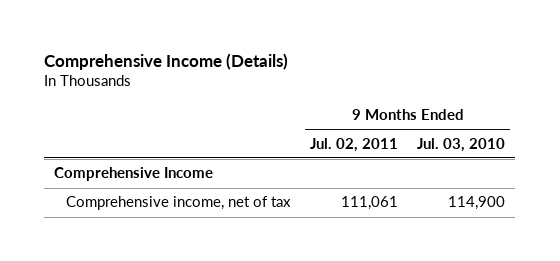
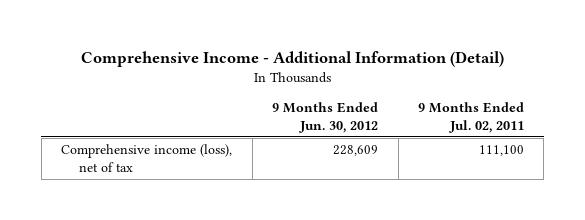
- Comprehensive Income (Details)
+ Comprehensive Income - Additional Information (Detail)
- | 9 Months Ended Jul. 02, 2011 | 9 Months Ended Jul. 03, 2010
+ | 9 Months Ended Jun. 30, 2012 | 9 Months Ended Jul. 02, 2011
- Comprehensive Income
- Comprehensive income, net of tax | 111,061 | 114,900
+ Comprehensive income (loss), net of tax | 228,609 | 111,100

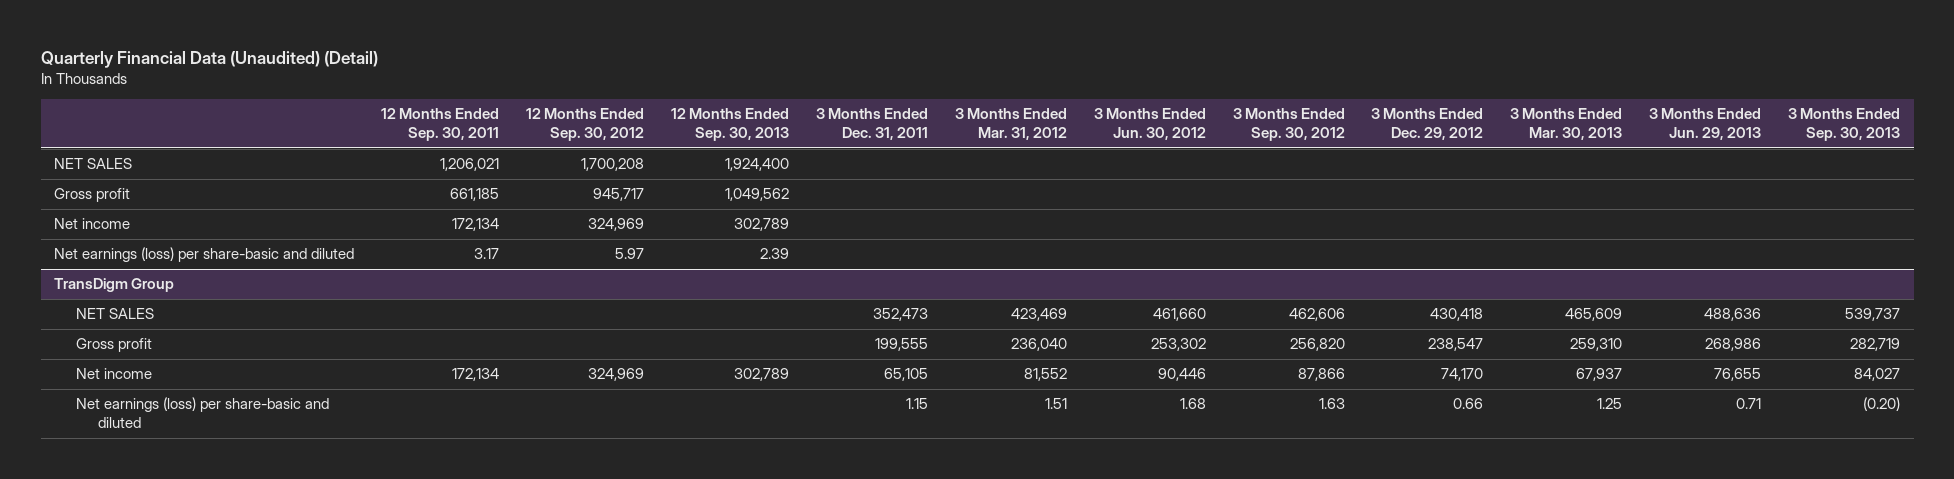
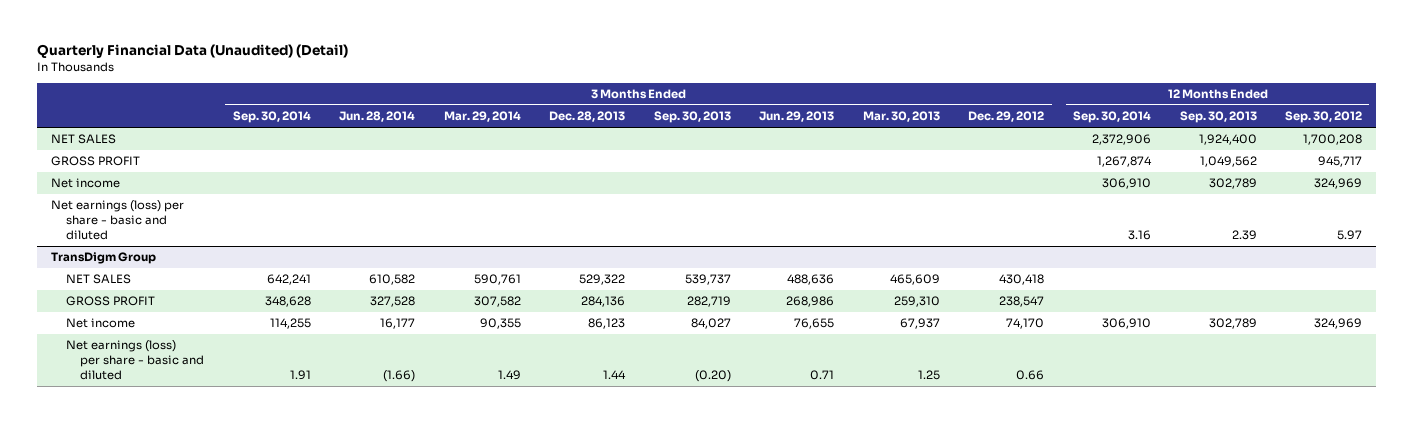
- | 12 Months Ended Sep. 30, 2011 | 12 Months Ended Sep. 30, 2012 | 12 Months Ended Sep. 30, 2013 | 3 Months Ended Dec. 31, 2011 | 3 Months Ended Mar. 31, 2012 | 3 Months Ended Jun. 30, 2012 | 3 Months Ended Sep. 30, 2012 | 3 Months Ended Dec. 29, 2012 | 3 Months Ended Mar. 30, 2013 | 3 Months Ended Jun. 29, 2013 | 3 Months Ended Sep. 30, 2013
+ | 3 Months Ended Sep. 30, 2014 | 3 Months Ended Jun. 28, 2014 | 3 Months Ended Mar. 29, 2014 | 3 Months Ended Dec. 28, 2013 | 3 Months Ended Sep. 30, 2013 | 3 Months Ended Jun. 29, 2013 | 3 Months Ended Mar. 30, 2013 | 3 Months Ended Dec. 29, 2012 | 12 Months Ended Sep. 30, 2014 | 12 Months Ended Sep. 30, 2013 | 12 Months Ended Sep. 30, 2012
- Gross profit | 661,185 | 945,717 | 1,049,562 | | | | | | | |
+ GROSS PROFIT | | | | | | | | | 1,267,874 | 1,049,562 | 945,717
- Net earnings (loss) per share-basic and diluted | 3.17 | 5.97 | 2.39 | | | | | | | |
+ Net earnings (loss) per share - basic and diluted | | | | | | | | | 3.16 | 2.39 | 5.97
@ TransDigm Group
- Gross profit | | | | 199,555 | 236,040 | 253,302 | 256,820 | 238,547 | 259,310 | 268,986 | 282,719
+ GROSS PROFIT | 348,628 | 327,528 | 307,582 | 284,136 | 282,719 | 268,986 | 259,310 | 238,547 | | |
- Net earnings (loss) per share-basic and diluted | | | | 1.15 | 1.51 | 1.68 | 1.63 | 0.66 | 1.25 | 0.71 | (0.20)
+ Net earnings (loss) per share - basic and diluted | 1.91 | (1.66) | 1.49 | 1.44 | (0.20) | 0.71 | 1.25 | 0.66 | | |

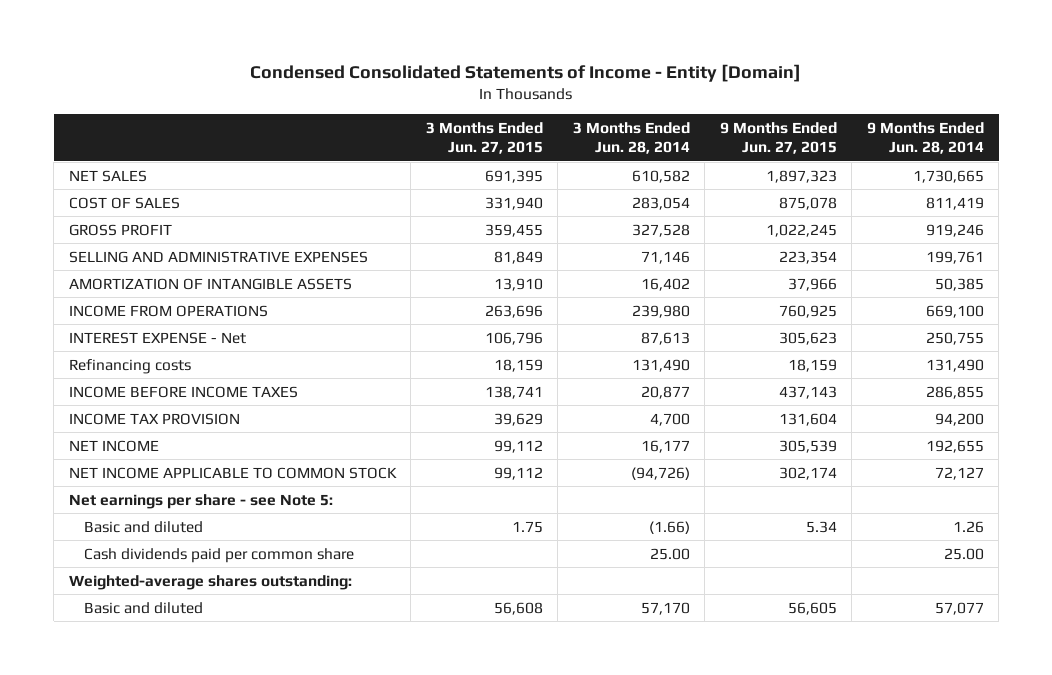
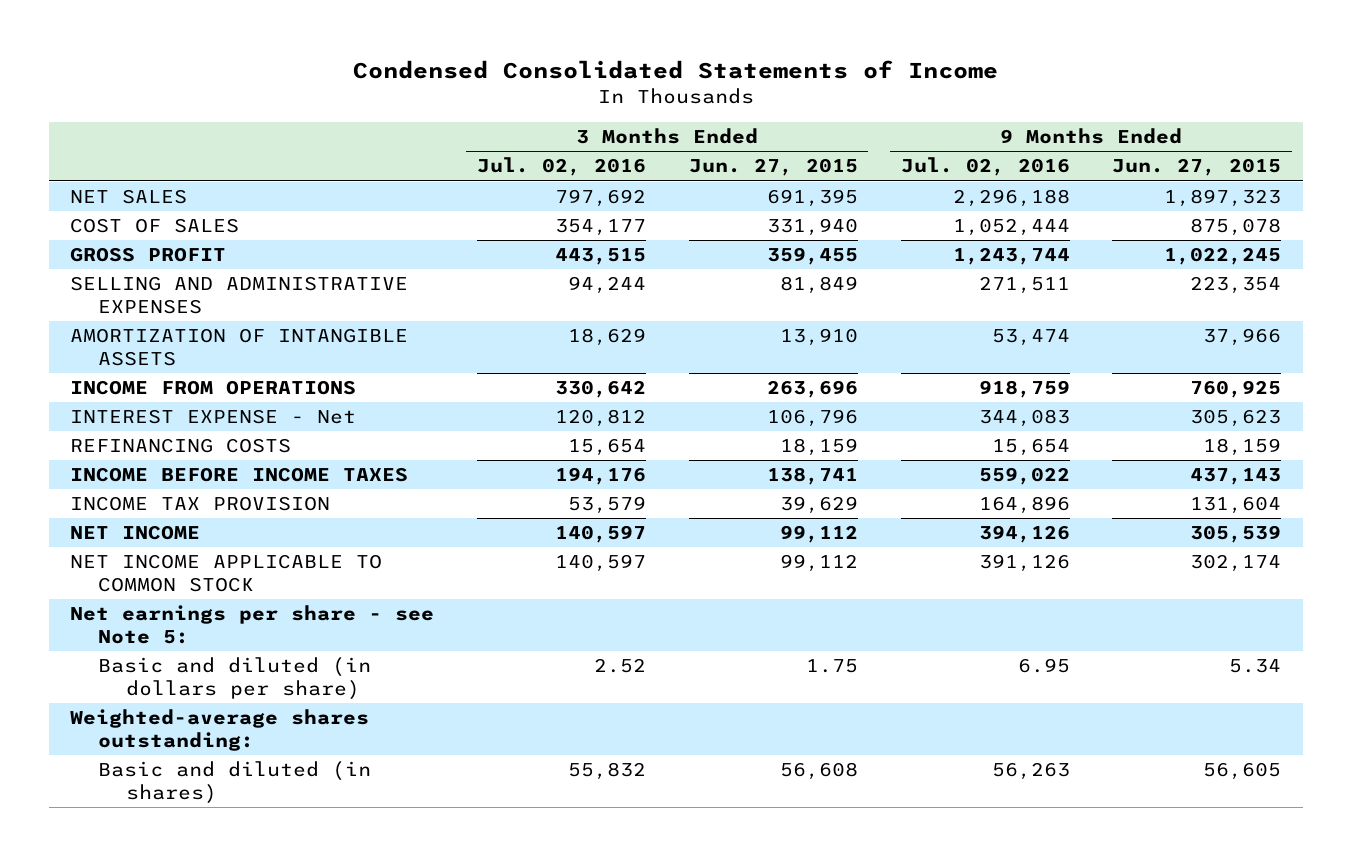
- Condensed Consolidated Statements of Income - Entity [Domain]
+ Condensed Consolidated Statements of Income
- | 3 Months Ended Jun. 27, 2015 | 3 Months Ended Jun. 28, 2014 | 9 Months Ended Jun. 27, 2015 | 9 Months Ended Jun. 28, 2014
+ | 3 Months Ended Jul. 02, 2016 | 3 Months Ended Jun. 27, 2015 | 9 Months Ended Jul. 02, 2016 | 9 Months Ended Jun. 27, 2015
- Refinancing costs | 18,159 | 131,490 | 18,159 | 131,490
+ REFINANCING COSTS | 15,654 | 18,159 | 15,654 | 18,159
- Basic and diluted | 1.75 | (1.66) | 5.34 | 1.26
- Cash dividends paid per common share | | 25.00 | | 25.00
+ Basic and diluted (in dollars per share) | 2.52 | 1.75 | 6.95 | 5.34
- Basic and diluted | 56,608 | 57,170 | 56,605 | 57,077
+ Basic and diluted (in shares) | 55,832 | 56,608 | 56,263 | 56,605

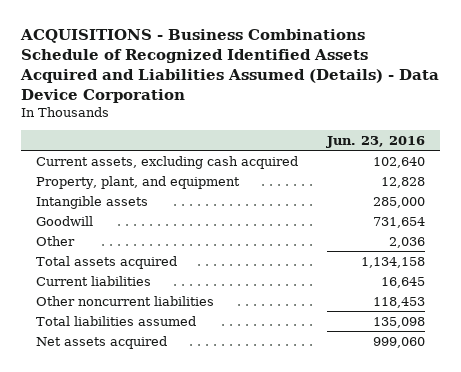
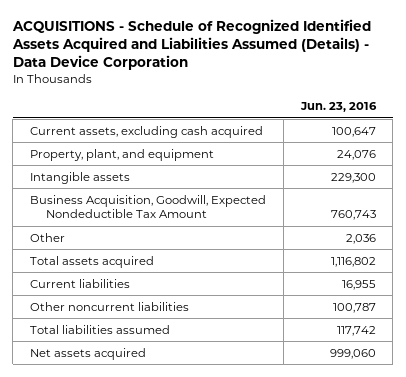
- ACQUISITIONS - Business Combinations Schedule of Recognized Identified Assets Acquired and Liabilities Assumed (Details) - Data Device Corporation
+ ACQUISITIONS - Schedule of Recognized Identified Assets Acquired and Liabilities Assumed (Details) - Data Device Corporation
- Current assets, excluding cash acquired | 102,640
- Property, plant, and equipment | 12,828
- Intangible assets | 285,000
- Goodwill | 731,654
+ Current assets, excluding cash acquired | 100,647
+ Property, plant, and equipment | 24,076
+ Intangible assets | 229,300
+ Business Acquisition, Goodwill, Expected Nondeductible Tax Amount | 760,743
- Total assets acquired | 1,134,158
- Current liabilities | 16,645
- Other noncurrent liabilities | 118,453
- Total liabilities assumed | 135,098
+ Total assets acquired | 1,116,802
+ Current liabilities | 16,955
+ Other noncurrent liabilities | 100,787
+ Total liabilities assumed | 117,742

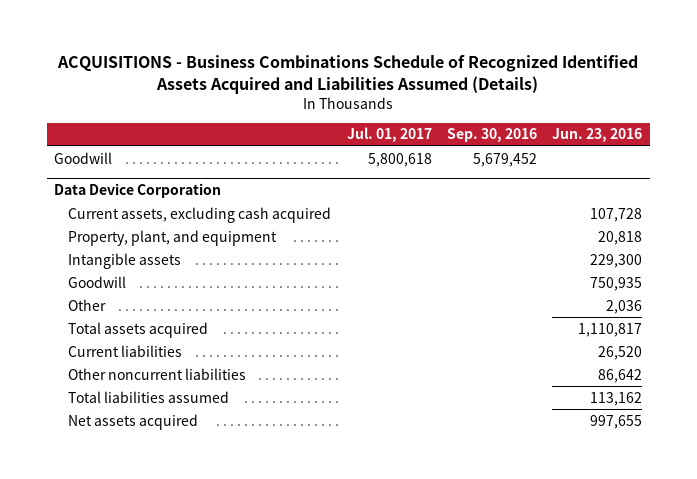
- ACQUISITIONS - Schedule of Recognized Identified Assets Acquired and Liabilities Assumed (Details) - Data Device Corporation
+ ACQUISITIONS - Business Combinations Schedule of Recognized Identified Assets Acquired and Liabilities Assumed (Details)
- | Jun. 23, 2016
+ | Jul. 01, 2017 | Sep. 30, 2016 | Jun. 23, 2016
- Current assets, excluding cash acquired | 100,647
- Property, plant, and equipment | 24,076
+ Goodwill | 5,800,618 | 5,679,452 |
+ Data Device Corporation
+ Current assets, excluding cash acquired | | | 107,728
+ Property, plant, and equipment | | | 20,818
- Business Acquisition, Goodwill, Expected Nondeductible Tax Amount | 760,743
+ Goodwill | | | 750,935
- Total assets acquired | 1,116,802
- Current liabilities | 16,955
- Other noncurrent liabilities | 100,787
- Total liabilities assumed | 117,742
- Net assets acquired | 999,060
+ Total assets acquired | | | 1,110,817
+ Current liabilities | | | 26,520
+ Other noncurrent liabilities | | | 86,642
+ Total liabilities assumed | | | 113,162
+ Net assets acquired | | | 997,655

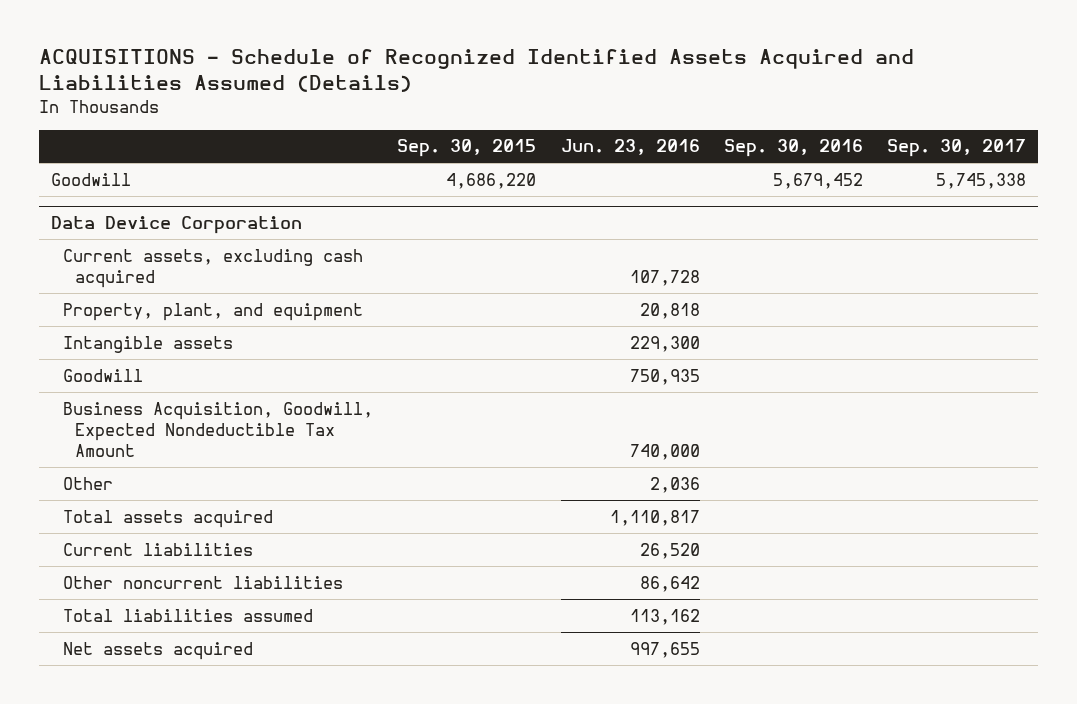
- ACQUISITIONS - Business Combinations Schedule of Recognized Identified Assets Acquired and Liabilities Assumed (Details)
+ ACQUISITIONS - Schedule of Recognized Identified Assets Acquired and Liabilities Assumed (Details)
- | Jul. 01, 2017 | Sep. 30, 2016 | Jun. 23, 2016
+ | Sep. 30, 2015 | Jun. 23, 2016 | Sep. 30, 2016 | Sep. 30, 2017
@ Data Device Corporation
+ Business Acquisition, Goodwill, Expected Nondeductible Tax Amount | | 740,000 | |

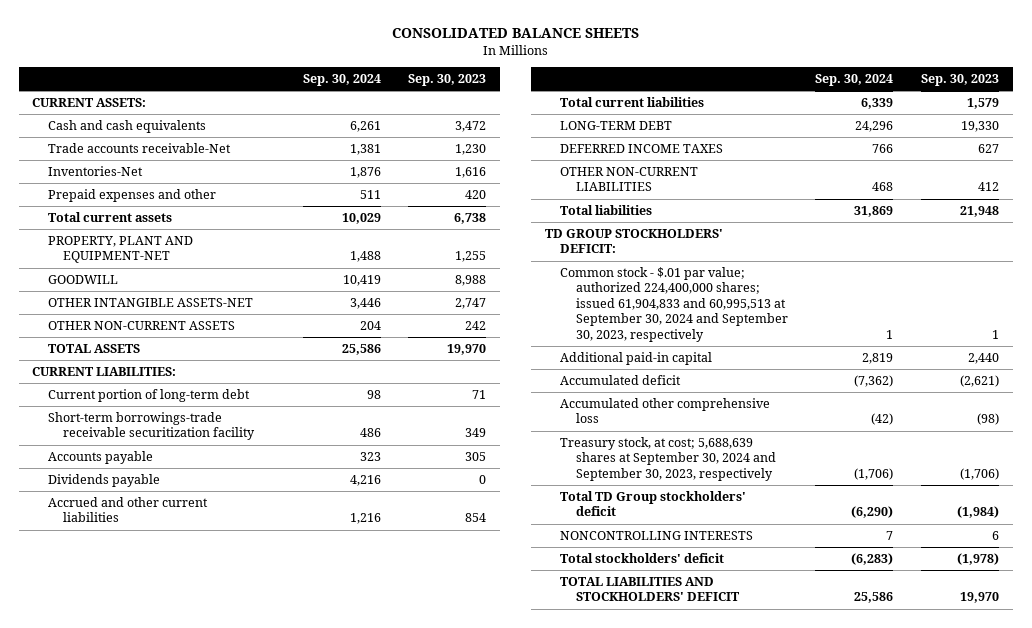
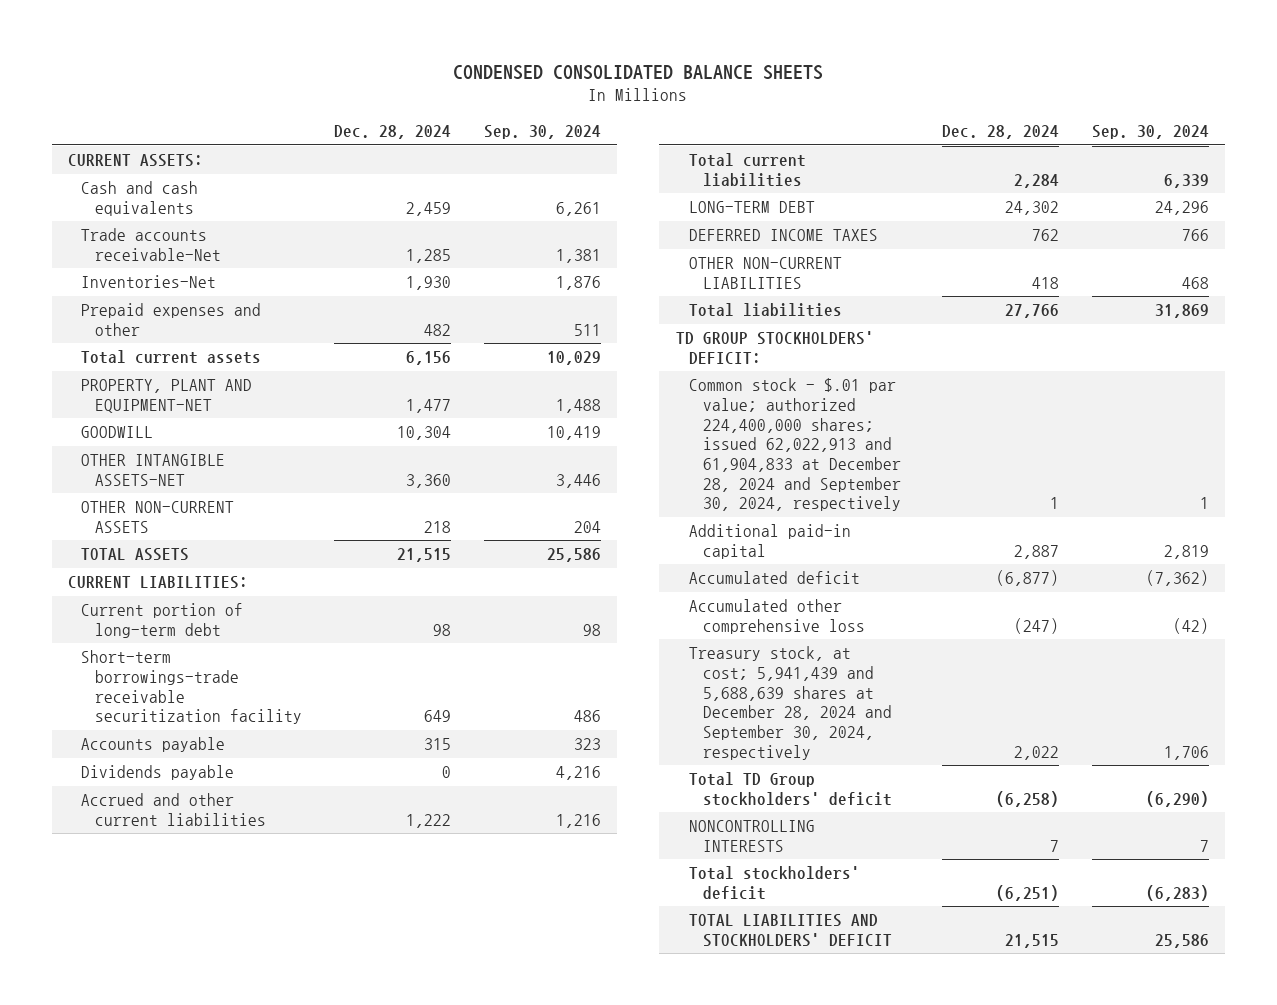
- CONSOLIDATED BALANCE SHEETS
+ CONDENSED CONSOLIDATED BALANCE SHEETS
- | Sep. 30, 2024 | Sep. 30, 2023
+ | Dec. 28, 2024 | Sep. 30, 2024
- Common stock - $.01 par value; authorized 224,400,000 shares; issued 61,904,833 and 60,995,513 at September 30, 2024 and September 30, 2023, respectively | 1 | 1
+ Common stock - $.01 par value; authorized 224,400,000 shares; issued 62,022,913 and 61,904,833 at December 28, 2024 and September 30, 2024, respectively | 1 | 1
- Treasury stock, at cost; 5,688,639 shares at September 30, 2024 and September 30, 2023, respectively | (1,706) | (1,706)
+ Treasury stock, at cost; 5,941,439 and 5,688,639 shares at December 28, 2024 and September 30, 2024, respectively | 2,022 | 1,706

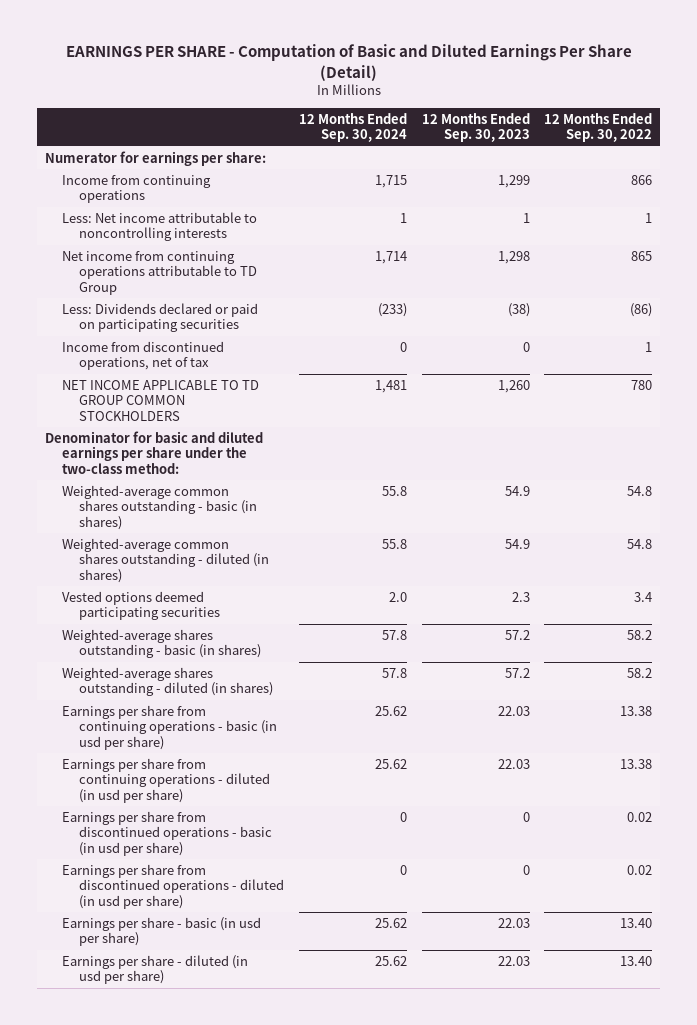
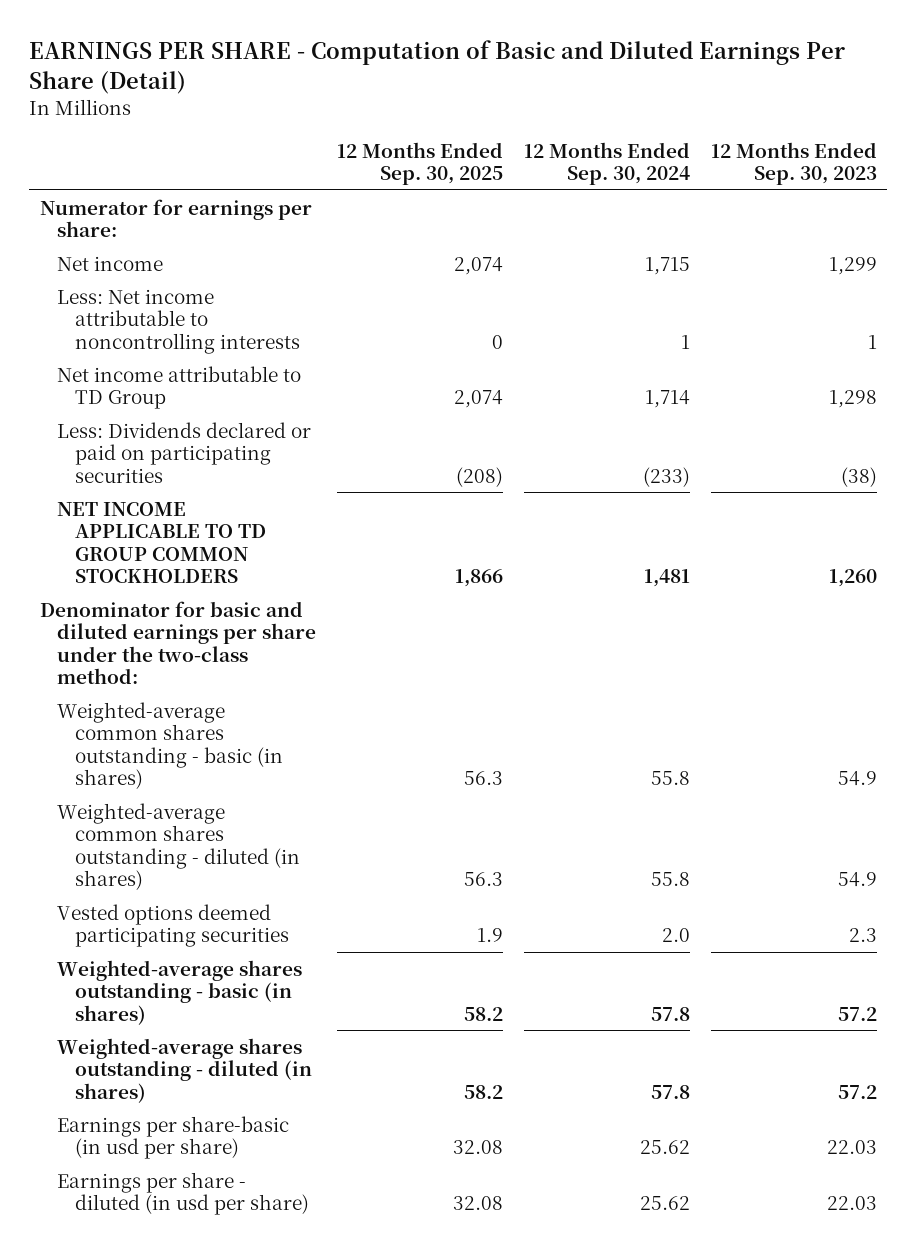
- | 12 Months Ended Sep. 30, 2024 | 12 Months Ended Sep. 30, 2023 | 12 Months Ended Sep. 30, 2022
+ | 12 Months Ended Sep. 30, 2025 | 12 Months Ended Sep. 30, 2024 | 12 Months Ended Sep. 30, 2023
- Income from continuing operations | 1,715 | 1,299 | 866
+ Net income | 2,074 | 1,715 | 1,299
- Net income from continuing operations attributable to TD Group | 1,714 | 1,298 | 865
+ Net income attributable to TD Group | 2,074 | 1,714 | 1,298
- Income from discontinued operations, net of tax | 0 | 0 | 1
- Earnings per share from continuing operations - basic (in usd per share) | 25.62 | 22.03 | 13.38
- Earnings per share from continuing operations - diluted (in usd per share) | 25.62 | 22.03 | 13.38
- Earnings per share from discontinued operations - basic (in usd per share) | 0 | 0 | 0.02
- Earnings per share from discontinued operations - diluted (in usd per share) | 0 | 0 | 0.02
- Earnings per share - basic (in usd per share) | 25.62 | 22.03 | 13.40
+ Earnings per share-basic (in usd per share) | 32.08 | 25.62 | 22.03

